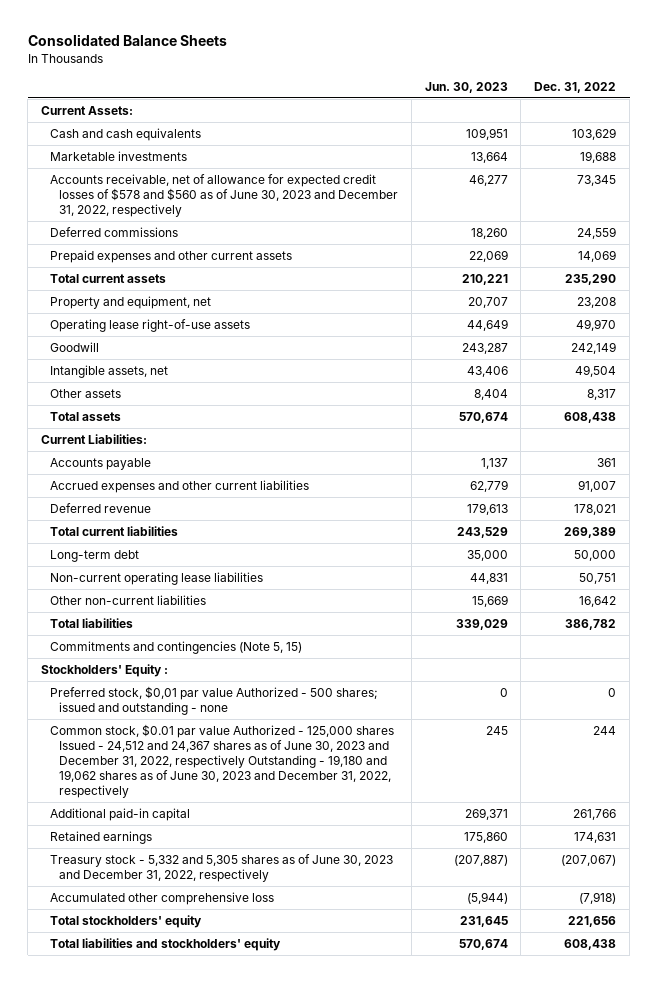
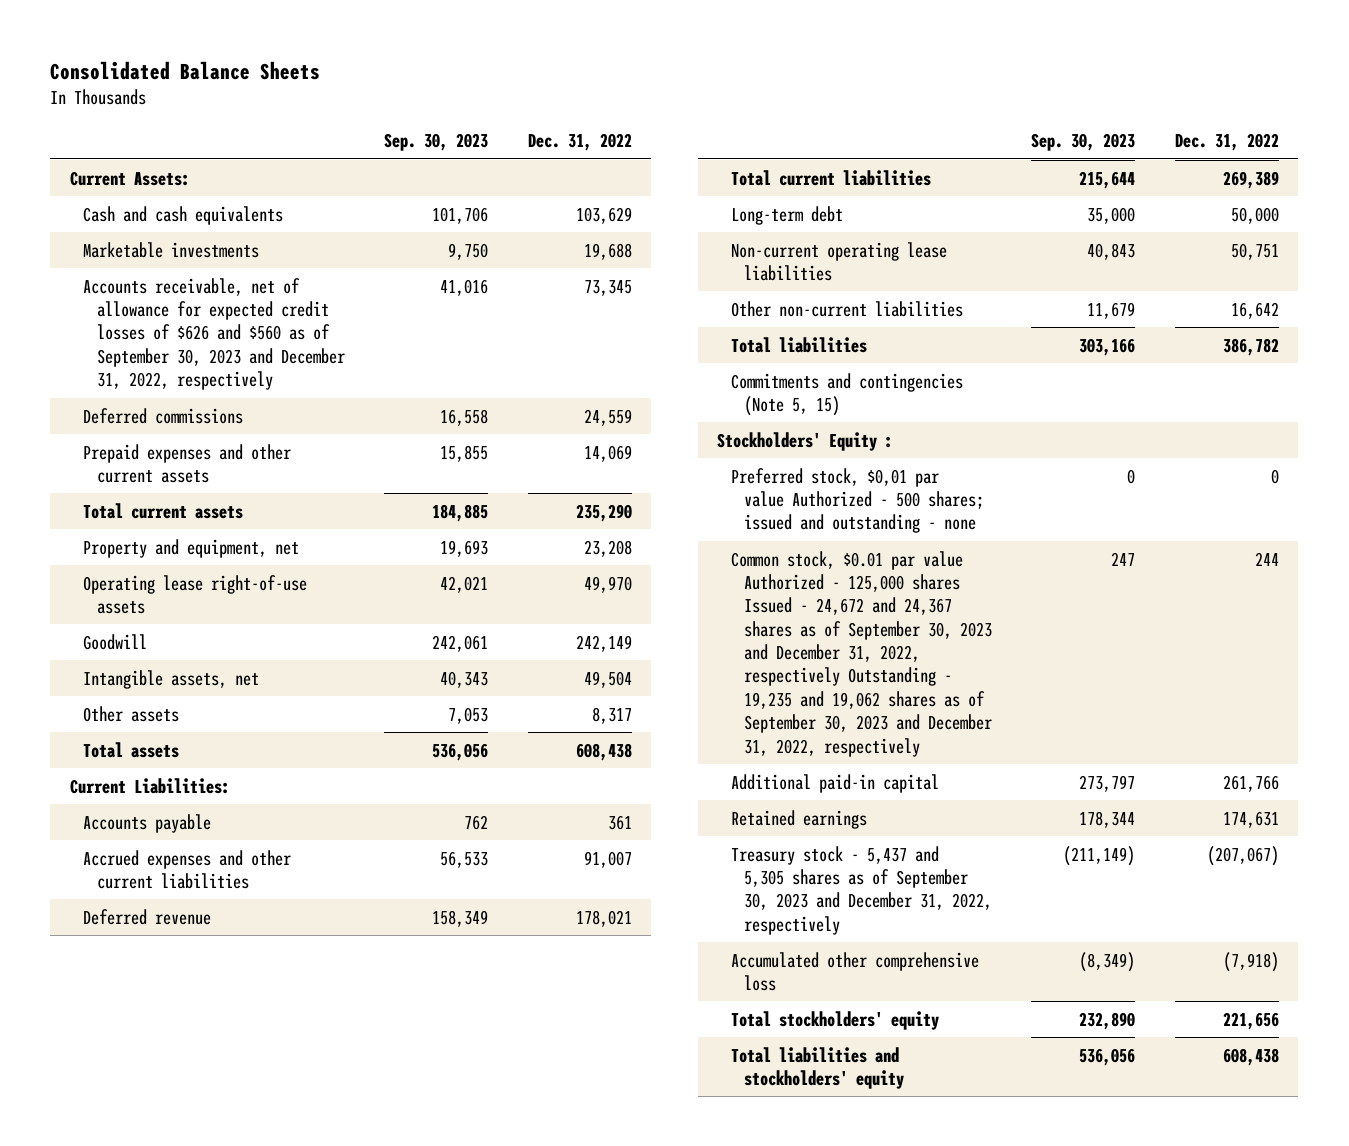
- | Jun. 30, 2023 | Dec. 31, 2022
+ | Sep. 30, 2023 | Dec. 31, 2022
- Accounts receivable, net of allowance for expected credit losses of $578 and $560 as of June 30, 2023 and December 31, 2022, respectively | 46,277 | 73,345
+ Accounts receivable, net of allowance for expected credit losses of $626 and $560 as of September 30, 2023 and December 31, 2022, respectively | 41,016 | 73,345
- Common stock, $0.01 par value Authorized - 125,000 shares Issued - 24,512 and 24,367 shares as of June 30, 2023 and December 31, 2022, respectively Outstanding - 19,180 and 19,062 shares as of June 30, 2023 and December 31, 2022, respectively | 245 | 244
+ Common stock, $0.01 par value Authorized - 125,000 shares Issued - 24,672 and 24,367 shares as of September 30, 2023 and December 31, 2022, respectively Outstanding - 19,235 and 19,062 shares as of September 30, 2023 and December 31, 2022, respectively | 247 | 244
- Treasury stock - 5,332 and 5,305 shares as of June 30, 2023 and December 31, 2022, respectively | (207,887) | (207,067)
+ Treasury stock - 5,437 and 5,305 shares as of September 30, 2023 and December 31, 2022, respectively | (211,149) | (207,067)

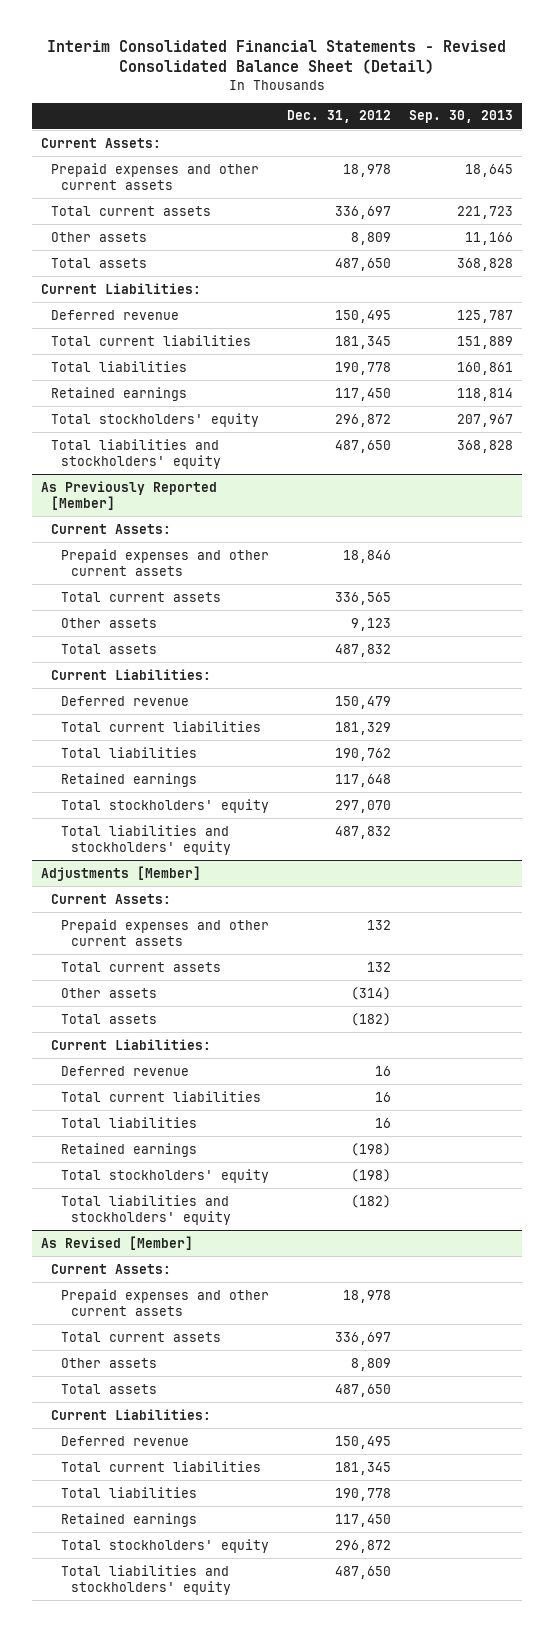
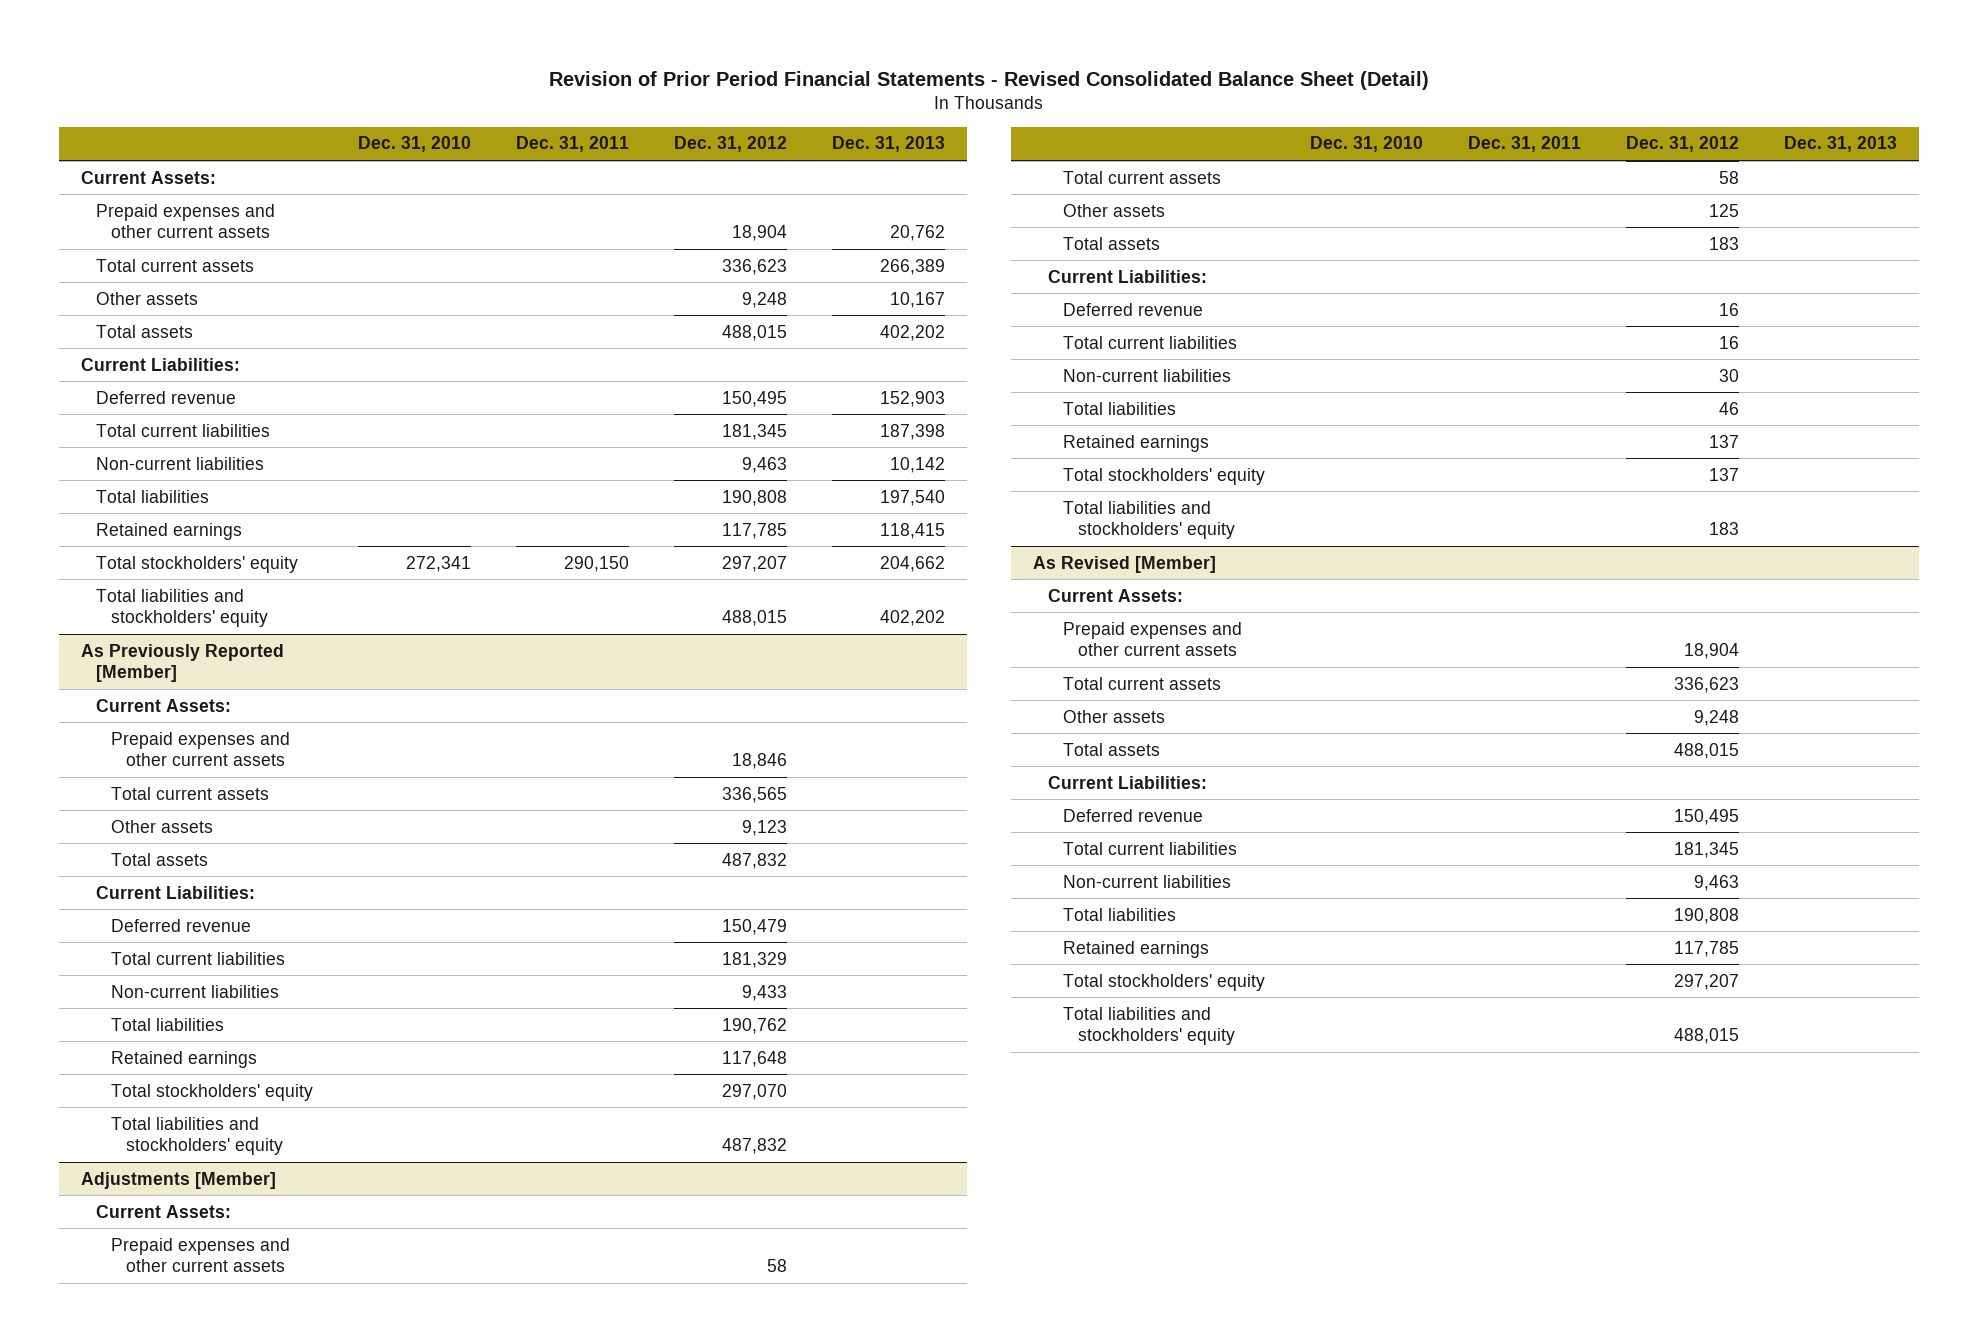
- Interim Consolidated Financial Statements - Revised Consolidated Balance Sheet (Detail)
+ Revision of Prior Period Financial Statements - Revised Consolidated Balance Sheet (Detail)
- | Dec. 31, 2012 | Sep. 30, 2013
+ | Dec. 31, 2010 | Dec. 31, 2011 | Dec. 31, 2012 | Dec. 31, 2013
- Prepaid expenses and other current assets | 18,978 | 18,645
- Total current assets | 336,697 | 221,723
- Other assets | 8,809 | 11,166
- Total assets | 487,650 | 368,828
+ Prepaid expenses and other current assets | | | 18,904 | 20,762
+ Total current assets | | | 336,623 | 266,389
+ Other assets | | | 9,248 | 10,167
+ Total assets | | | 488,015 | 402,202
- Total liabilities | 190,778 | 160,861
- Retained earnings | 117,450 | 118,814
- Total stockholders' equity | 296,872 | 207,967
- Total liabilities and stockholders' equity | 487,650 | 368,828
+ Non-current liabilities | | | 9,463 | 10,142
+ Total liabilities | | | 190,808 | 197,540
+ Retained earnings | | | 117,785 | 118,415
+ Total stockholders' equity | 272,341 | 290,150 | 297,207 | 204,662
+ Total liabilities and stockholders' equity | | | 488,015 | 402,202
@ As Previously Reported [Member]
+ Non-current liabilities | | | 9,433 |
@ Adjustments [Member]
- Prepaid expenses and other current assets | 132 |
- Total current assets | 132 |
- Other assets | (314) |
- Total assets | (182) |
+ Prepaid expenses and other current assets | | | 58 |
+ Total current assets | | | 58 |
+ Other assets | | | 125 |
+ Total assets | | | 183 |
- Total liabilities | 16 |
- Retained earnings | (198) |
- Total stockholders' equity | (198) |
- Total liabilities and stockholders' equity | (182) |
+ Non-current liabilities | | | 30 |
+ Total liabilities | | | 46 |
+ Retained earnings | | | 137 |
+ Total stockholders' equity | | | 137 |
+ Total liabilities and stockholders' equity | | | 183 |
@ As Revised [Member]
- Prepaid expenses and other current assets | 18,978 |
- Total current assets | 336,697 |
- Other assets | 8,809 |
- Total assets | 487,650 |
+ Prepaid expenses and other current assets | | | 18,904 |
+ Total current assets | | | 336,623 |
+ Other assets | | | 9,248 |
+ Total assets | | | 488,015 |
- Total liabilities | 190,778 |
- Retained earnings | 117,450 |
- Total stockholders' equity | 296,872 |
- Total liabilities and stockholders' equity | 487,650 |
+ Non-current liabilities | | | 9,463 |
+ Total liabilities | | | 190,808 |
+ Retained earnings | | | 117,785 |
+ Total stockholders' equity | | | 297,207 |
+ Total liabilities and stockholders' equity | | | 488,015 |

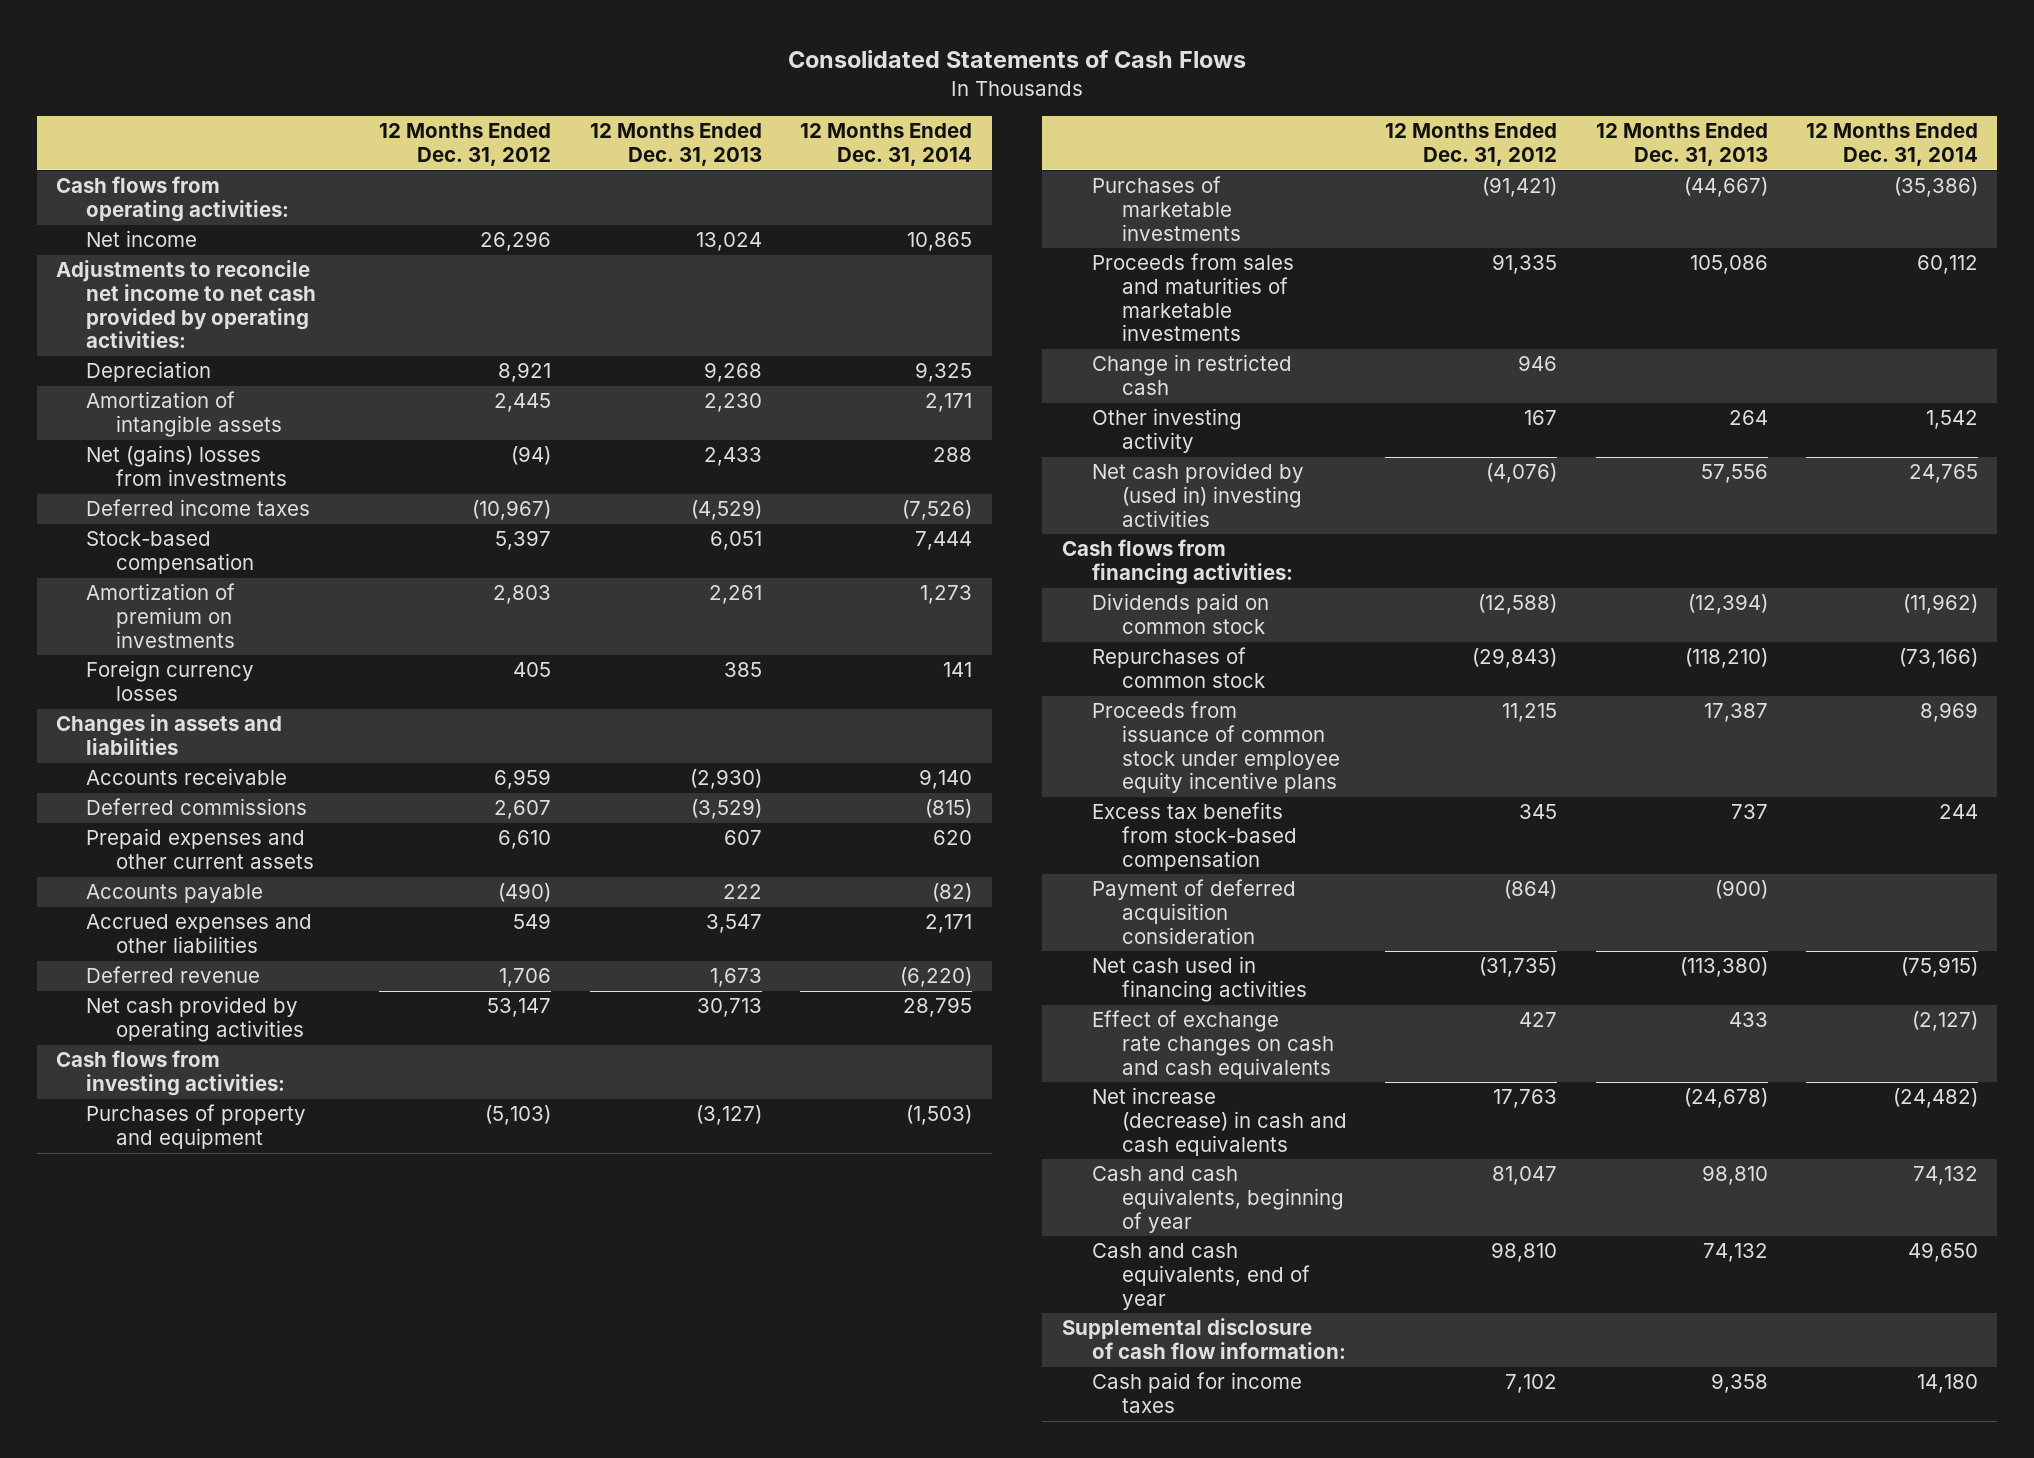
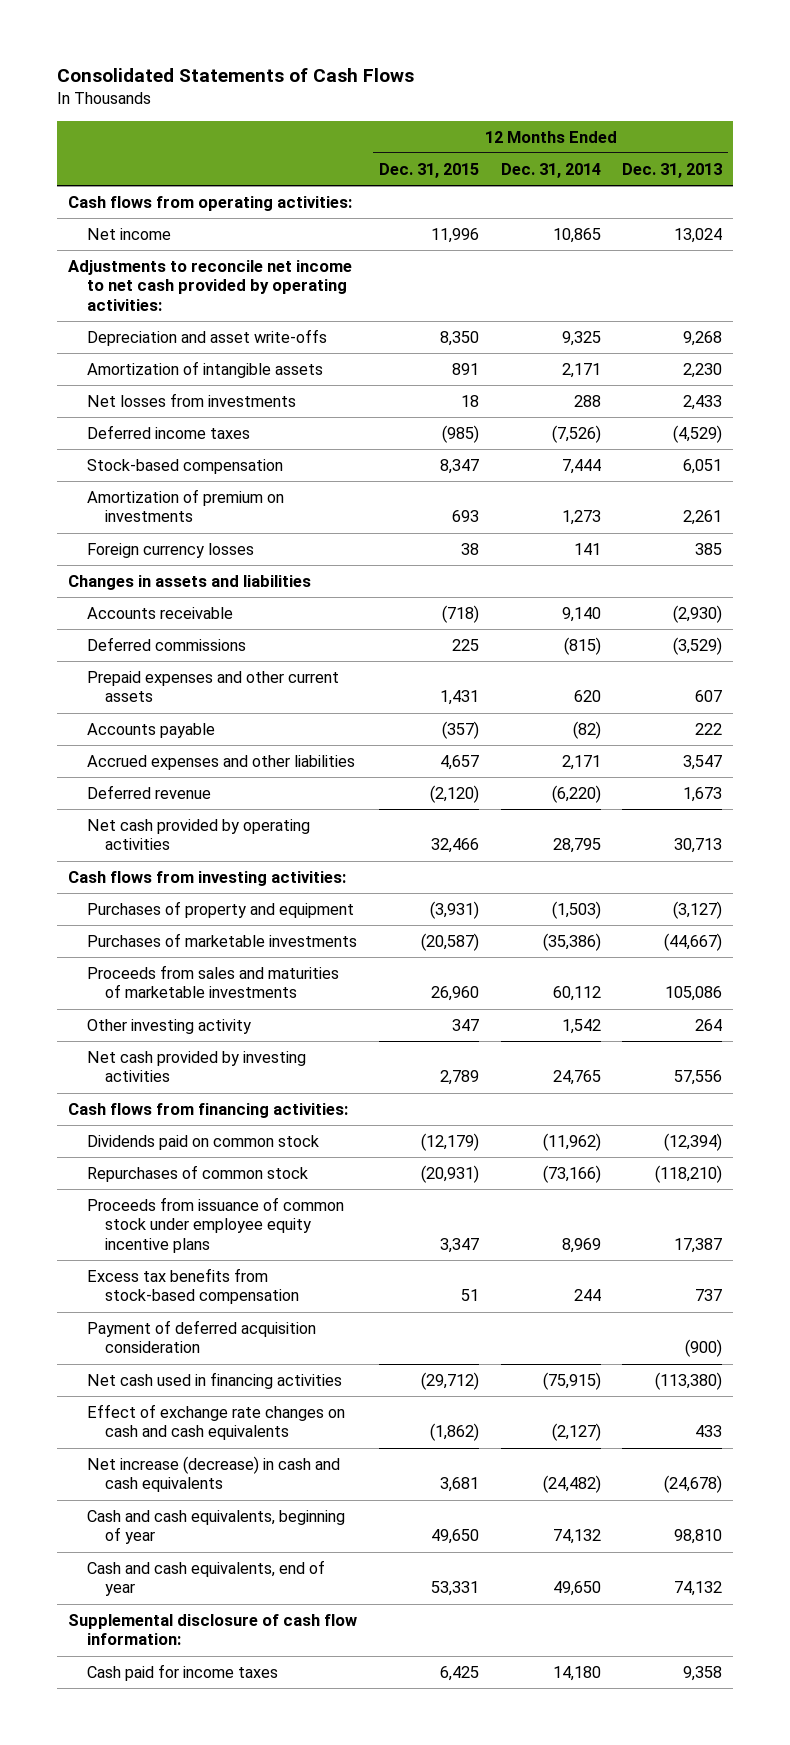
- | 12 Months Ended Dec. 31, 2012 | 12 Months Ended Dec. 31, 2013 | 12 Months Ended Dec. 31, 2014
+ | 12 Months Ended Dec. 31, 2015 | 12 Months Ended Dec. 31, 2014 | 12 Months Ended Dec. 31, 2013
- Depreciation | 8,921 | 9,268 | 9,325
+ Depreciation and asset write-offs | 8,350 | 9,325 | 9,268
- Net (gains) losses from investments | (94) | 2,433 | 288
+ Net losses from investments | 18 | 288 | 2,433
- Change in restricted cash | 946 | |
- Net cash provided by (used in) investing activities | (4,076) | 57,556 | 24,765
+ Net cash provided by investing activities | 2,789 | 24,765 | 57,556

